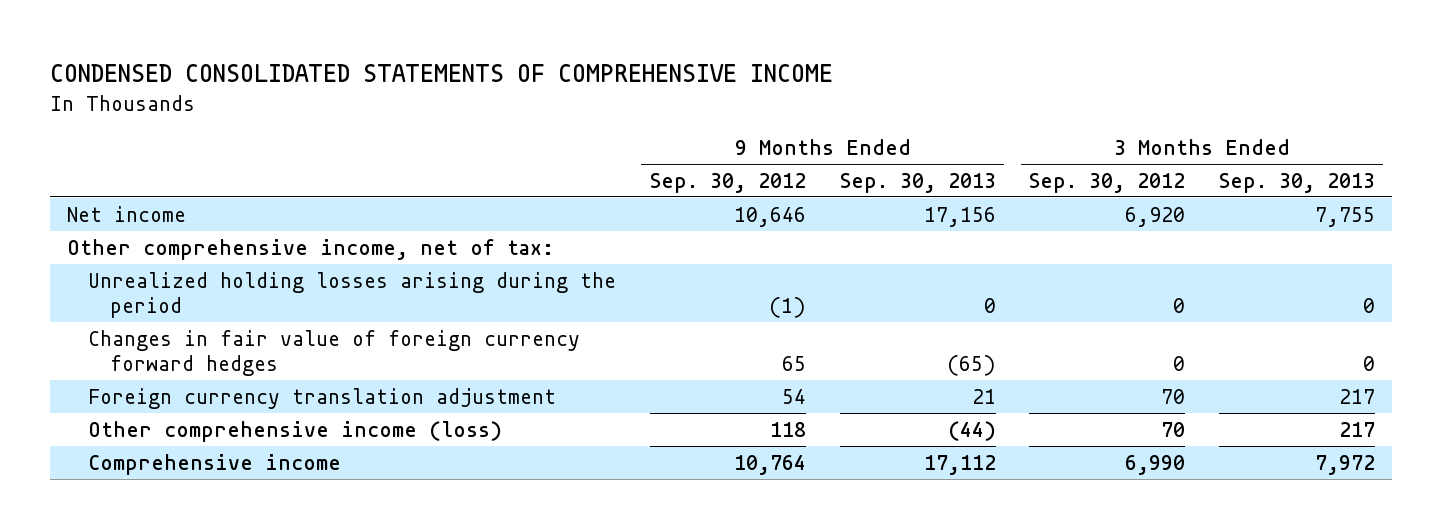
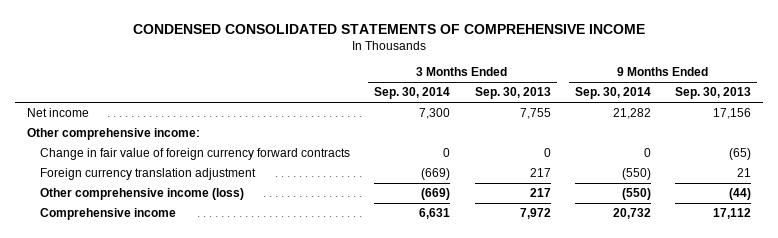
- | 9 Months Ended Sep. 30, 2012 | 9 Months Ended Sep. 30, 2013 | 3 Months Ended Sep. 30, 2012 | 3 Months Ended Sep. 30, 2013
+ | 3 Months Ended Sep. 30, 2014 | 3 Months Ended Sep. 30, 2013 | 9 Months Ended Sep. 30, 2014 | 9 Months Ended Sep. 30, 2013
- Other comprehensive income, net of tax:
- Unrealized holding losses arising during the period | (1) | 0 | 0 | 0
- Changes in fair value of foreign currency forward hedges | 65 | (65) | 0 | 0
+ Other comprehensive income:
+ Change in fair value of foreign currency forward contracts | 0 | 0 | 0 | (65)

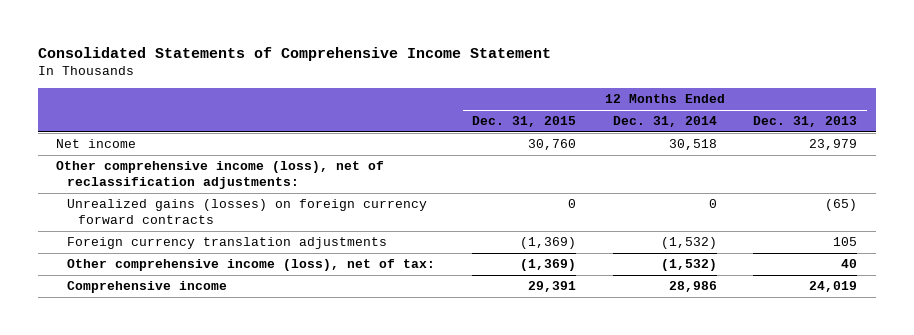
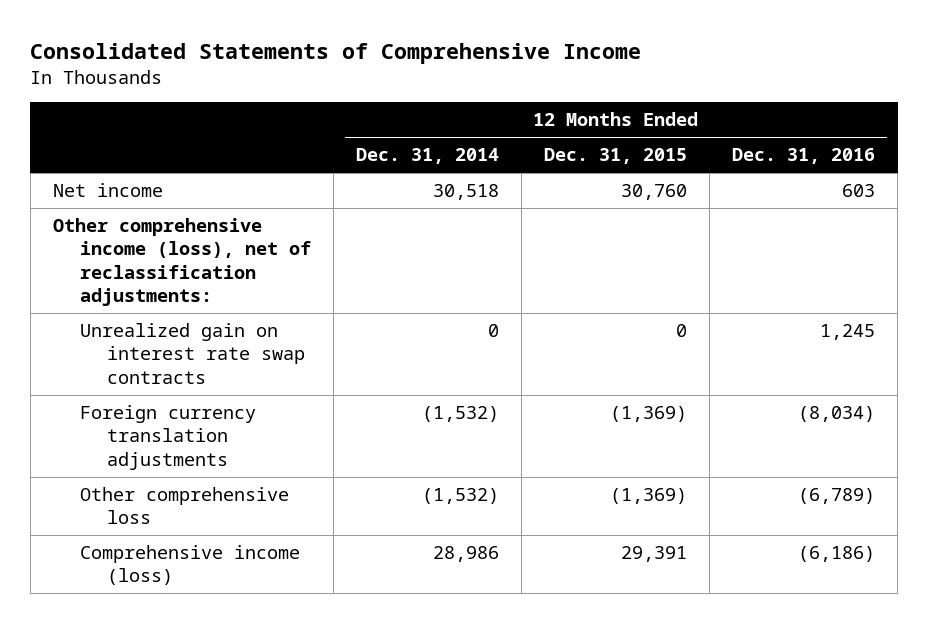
- Consolidated Statements of Comprehensive Income Statement
+ Consolidated Statements of Comprehensive Income
- | 12 Months Ended Dec. 31, 2015 | 12 Months Ended Dec. 31, 2014 | 12 Months Ended Dec. 31, 2013
+ | 12 Months Ended Dec. 31, 2014 | 12 Months Ended Dec. 31, 2015 | 12 Months Ended Dec. 31, 2016
- Unrealized gains (losses) on foreign currency forward contracts | 0 | 0 | (65)
+ Unrealized gain on interest rate swap contracts | 0 | 0 | 1,245
- Other comprehensive income (loss), net of tax: | (1,369) | (1,532) | 40
- Comprehensive income | 29,391 | 28,986 | 24,019
+ Other comprehensive loss | (1,532) | (1,369) | (6,789)
+ Comprehensive income (loss) | 28,986 | 29,391 | (6,186)

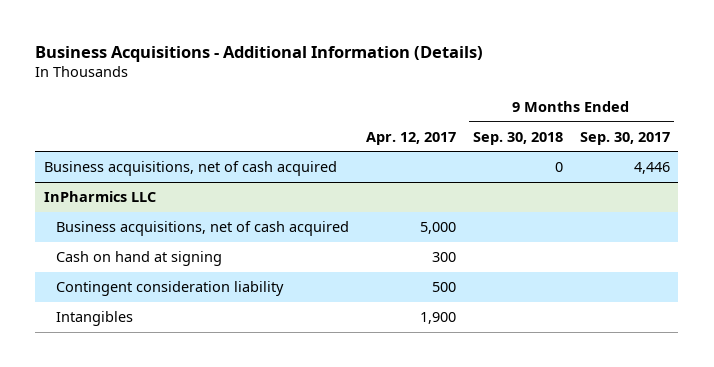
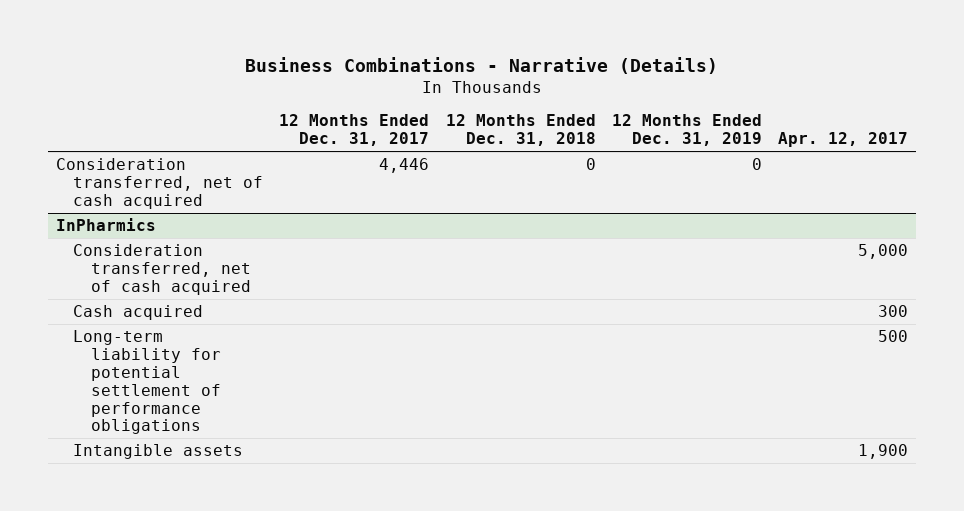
- Business Acquisitions - Additional Information (Details)
+ Business Combinations - Narrative (Details)
- | Apr. 12, 2017 | 9 Months Ended Sep. 30, 2018 | 9 Months Ended Sep. 30, 2017
+ | 12 Months Ended Dec. 31, 2017 | 12 Months Ended Dec. 31, 2018 | 12 Months Ended Dec. 31, 2019 | Apr. 12, 2017
- Business acquisitions, net of cash acquired | | 0 | 4,446
- InPharmics LLC
- Business acquisitions, net of cash acquired | 5,000 | |
- Cash on hand at signing | 300 | |
- Contingent consideration liability | 500 | |
- Intangibles | 1,900 | |
+ Consideration transferred, net of cash acquired | 4,446 | 0 | 0 |
+ InPharmics
+ Consideration transferred, net of cash acquired | | | | 5,000
+ Cash acquired | | | | 300
+ Long-term liability for potential settlement of performance obligations | | | | 500
+ Intangible assets | | | | 1,900

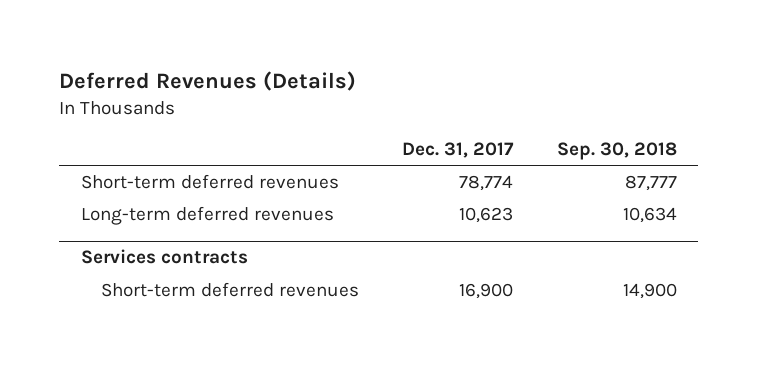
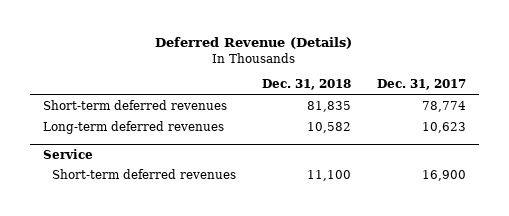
- Deferred Revenues (Details)
+ Deferred Revenue (Details)
- | Dec. 31, 2017 | Sep. 30, 2018
+ | Dec. 31, 2018 | Dec. 31, 2017
- Services contracts
+ Service

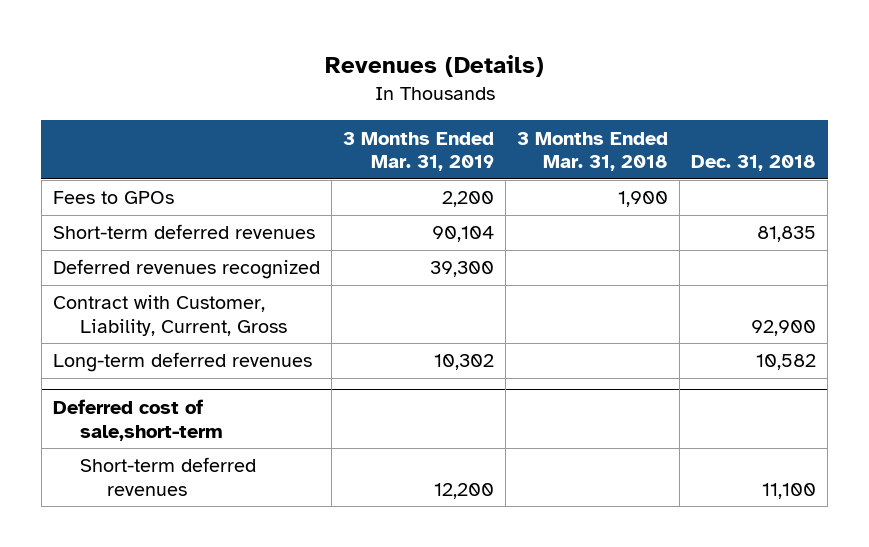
- Deferred Revenue (Details)
+ Revenues (Details)
- | Dec. 31, 2018 | Dec. 31, 2017
+ | 3 Months Ended Mar. 31, 2019 | 3 Months Ended Mar. 31, 2018 | Dec. 31, 2018
+ Fees to GPOs | 2,200 | 1,900 |
+ Deferred revenues recognized | 39,300 | |
+ Contract with Customer, Liability, Current, Gross | | | 92,900
- Service
+ Deferred cost of sale,short-term

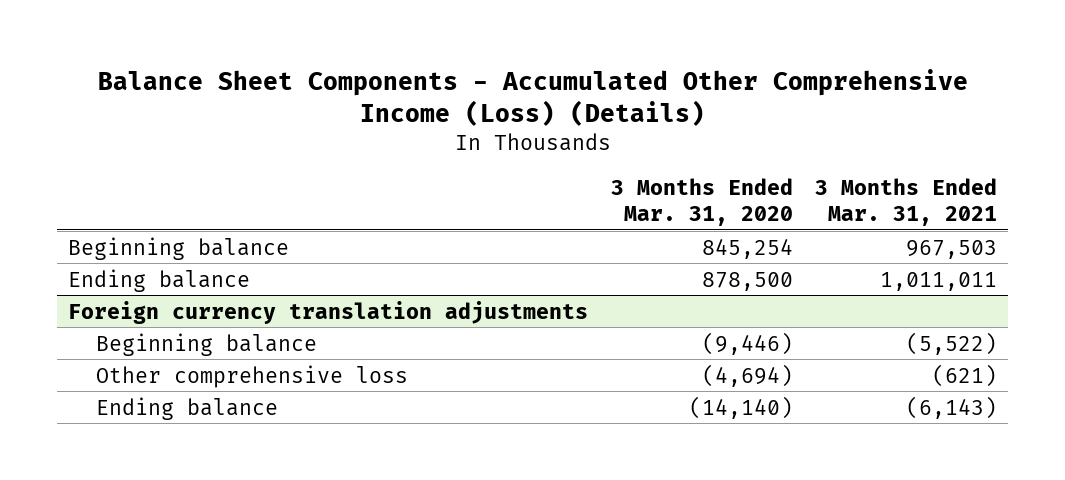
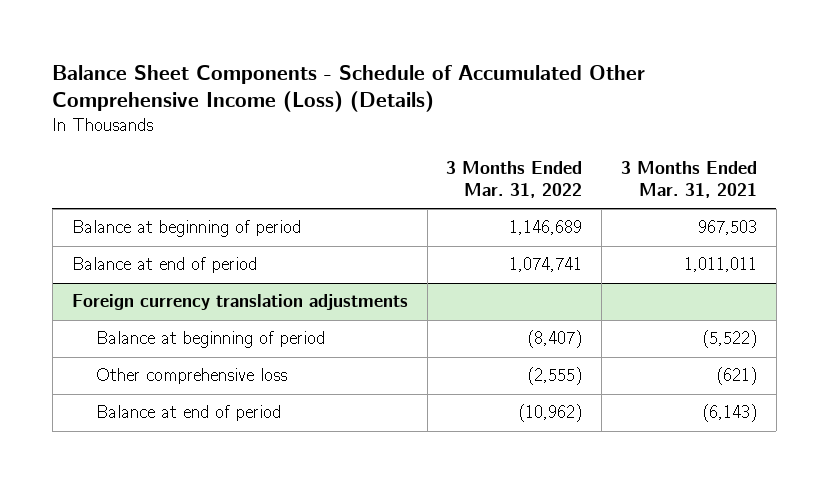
- Balance Sheet Components - Accumulated Other Comprehensive Income (Loss) (Details)
+ Balance Sheet Components - Schedule of Accumulated Other Comprehensive Income (Loss) (Details)
- | 3 Months Ended Mar. 31, 2020 | 3 Months Ended Mar. 31, 2021
+ | 3 Months Ended Mar. 31, 2022 | 3 Months Ended Mar. 31, 2021
- Beginning balance | 845,254 | 967,503
- Ending balance | 878,500 | 1,011,011
+ Balance at beginning of period | 1,146,689 | 967,503
+ Balance at end of period | 1,074,741 | 1,011,011
@ Foreign currency translation adjustments
- Beginning balance | (9,446) | (5,522)
+ Balance at beginning of period | (8,407) | (5,522)
- Ending balance | (14,140) | (6,143)
+ Balance at end of period | (10,962) | (6,143)

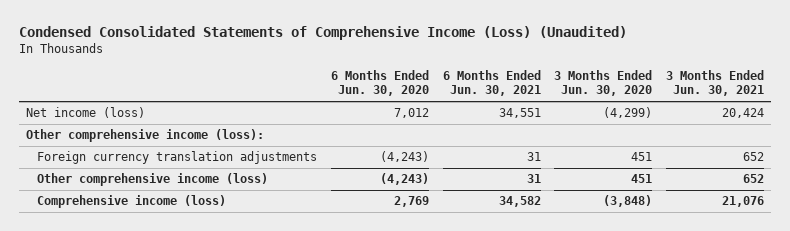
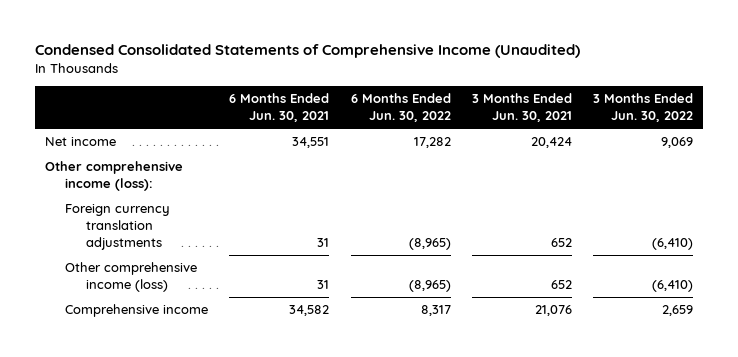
- Condensed Consolidated Statements of Comprehensive Income (Loss) (Unaudited)
+ Condensed Consolidated Statements of Comprehensive Income (Unaudited)
- | 6 Months Ended Jun. 30, 2020 | 6 Months Ended Jun. 30, 2021 | 3 Months Ended Jun. 30, 2020 | 3 Months Ended Jun. 30, 2021
+ | 6 Months Ended Jun. 30, 2021 | 6 Months Ended Jun. 30, 2022 | 3 Months Ended Jun. 30, 2021 | 3 Months Ended Jun. 30, 2022
- Net income (loss) | 7,012 | 34,551 | (4,299) | 20,424
+ Net income | 34,551 | 17,282 | 20,424 | 9,069
- Comprehensive income (loss) | 2,769 | 34,582 | (3,848) | 21,076
+ Comprehensive income | 34,582 | 8,317 | 21,076 | 2,659

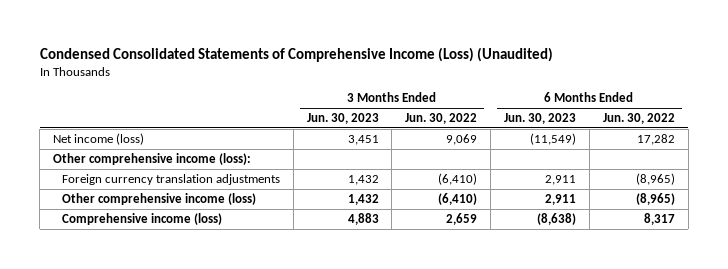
- Condensed Consolidated Statements of Comprehensive Income (Unaudited)
+ Condensed Consolidated Statements of Comprehensive Income (Loss) (Unaudited)
- | 6 Months Ended Jun. 30, 2021 | 6 Months Ended Jun. 30, 2022 | 3 Months Ended Jun. 30, 2021 | 3 Months Ended Jun. 30, 2022
+ | 3 Months Ended Jun. 30, 2023 | 3 Months Ended Jun. 30, 2022 | 6 Months Ended Jun. 30, 2023 | 6 Months Ended Jun. 30, 2022
- Net income | 34,551 | 17,282 | 20,424 | 9,069
+ Net income (loss) | 3,451 | 9,069 | (11,549) | 17,282
- Comprehensive income | 34,582 | 8,317 | 21,076 | 2,659
+ Comprehensive income (loss) | 4,883 | 2,659 | (8,638) | 8,317

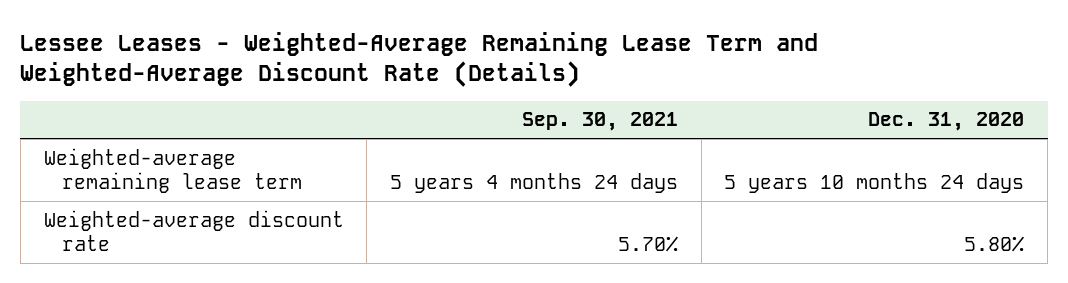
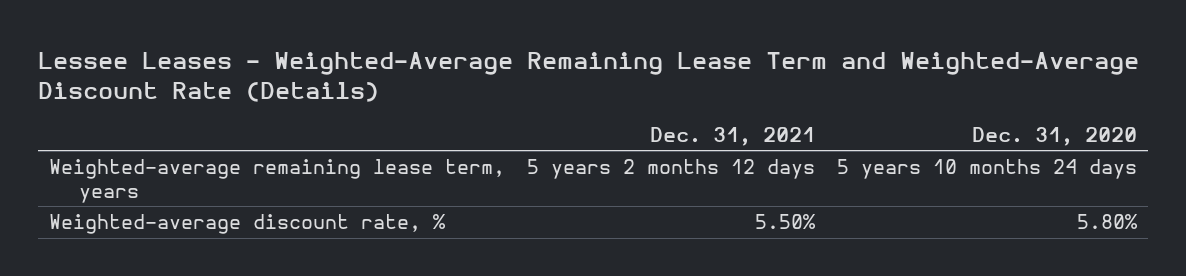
- | Sep. 30, 2021 | Dec. 31, 2020
+ | Dec. 31, 2021 | Dec. 31, 2020
- Weighted-average remaining lease term | 5 years 4 months 24 days | 5 years 10 months 24 days
- Weighted-average discount rate | 5.70% | 5.80%
+ Weighted-average remaining lease term, years | 5 years 2 months 12 days | 5 years 10 months 24 days
+ Weighted-average discount rate, % | 5.50% | 5.80%

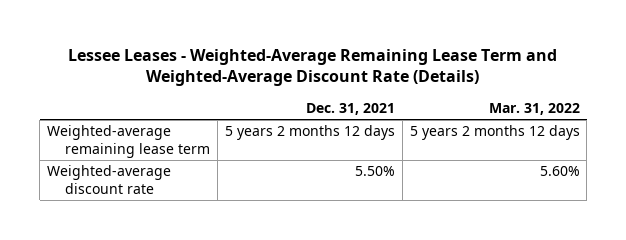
- | Dec. 31, 2021 | Dec. 31, 2020
+ | Dec. 31, 2021 | Mar. 31, 2022
- Weighted-average remaining lease term, years | 5 years 2 months 12 days | 5 years 10 months 24 days
- Weighted-average discount rate, % | 5.50% | 5.80%
+ Weighted-average remaining lease term | 5 years 2 months 12 days | 5 years 2 months 12 days
+ Weighted-average discount rate | 5.50% | 5.60%

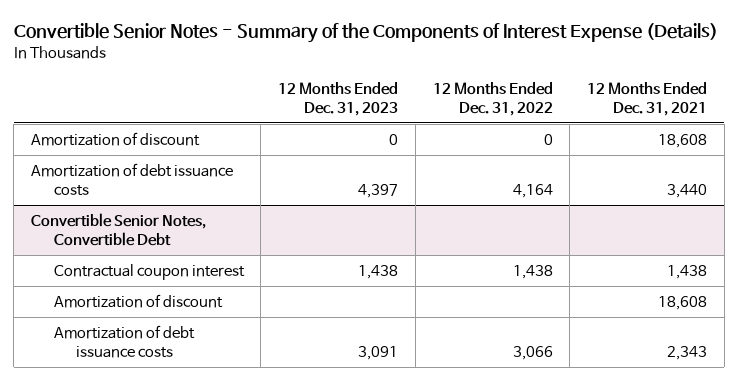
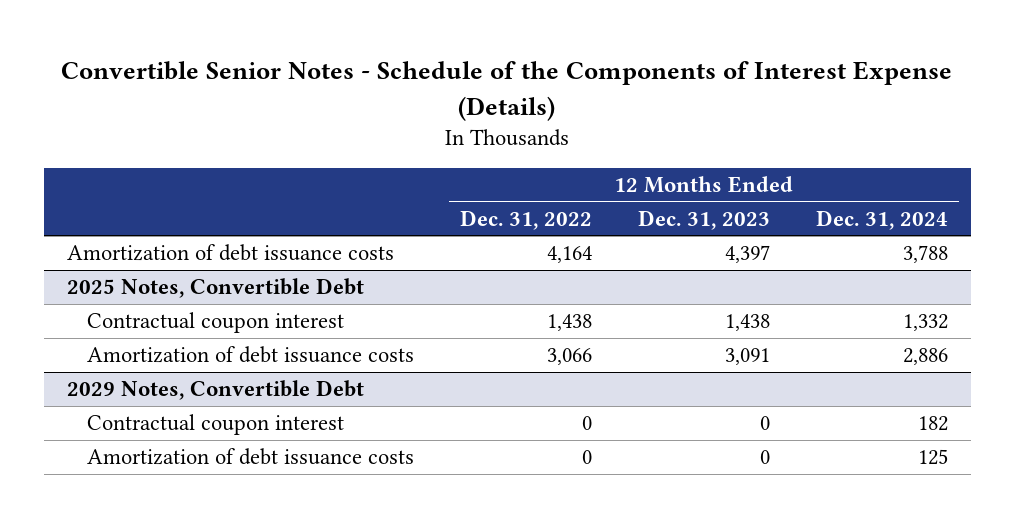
- Convertible Senior Notes - Summary of the Components of Interest Expense (Details)
+ Convertible Senior Notes - Schedule of the Components of Interest Expense (Details)
- | 12 Months Ended Dec. 31, 2023 | 12 Months Ended Dec. 31, 2022 | 12 Months Ended Dec. 31, 2021
+ | 12 Months Ended Dec. 31, 2022 | 12 Months Ended Dec. 31, 2023 | 12 Months Ended Dec. 31, 2024
- Amortization of discount | 0 | 0 | 18,608
- Convertible Senior Notes, Convertible Debt
+ 2025 Notes, Convertible Debt
- Amortization of discount | | | 18,608
+ 2029 Notes, Convertible Debt
+ Contractual coupon interest | 0 | 0 | 182
+ Amortization of debt issuance costs | 0 | 0 | 125

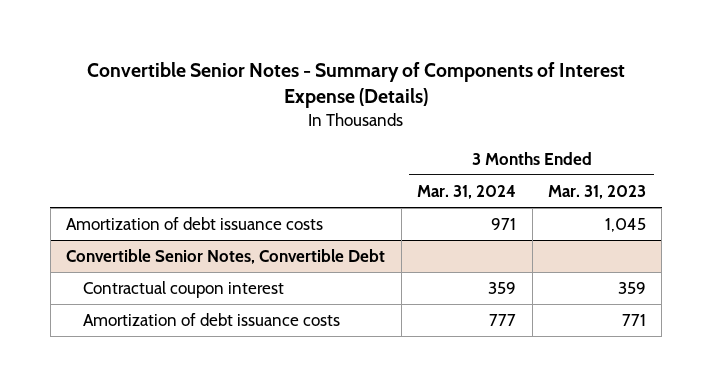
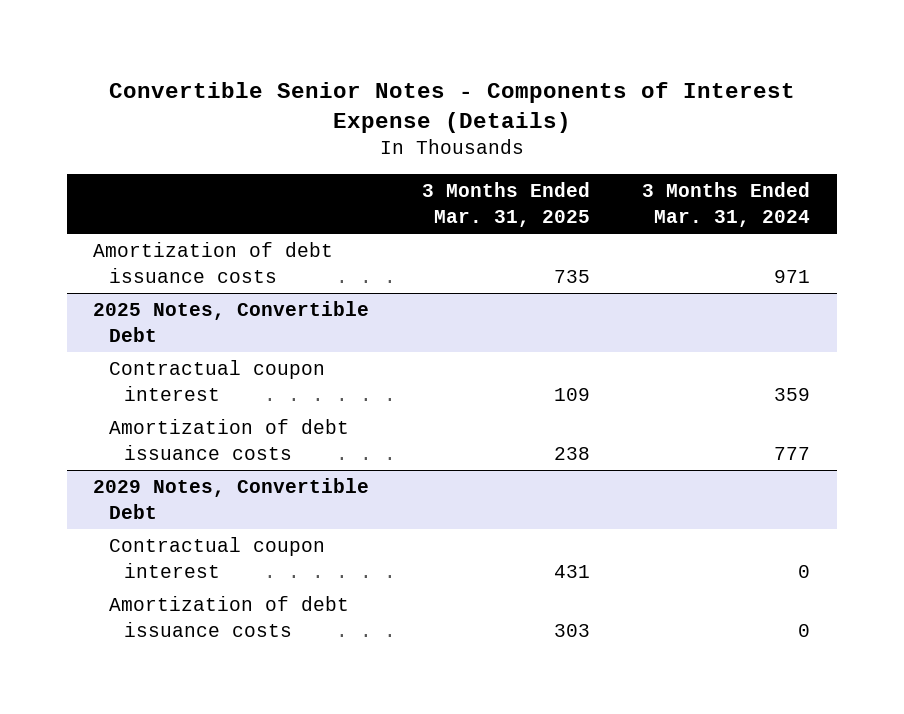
- Convertible Senior Notes - Summary of Components of Interest Expense (Details)
+ Convertible Senior Notes - Components of Interest Expense (Details)
- | 3 Months Ended Mar. 31, 2024 | 3 Months Ended Mar. 31, 2023
+ | 3 Months Ended Mar. 31, 2025 | 3 Months Ended Mar. 31, 2024
- Convertible Senior Notes, Convertible Debt
+ 2025 Notes, Convertible Debt
+ 2029 Notes, Convertible Debt
+ Contractual coupon interest | 431 | 0
+ Amortization of debt issuance costs | 303 | 0

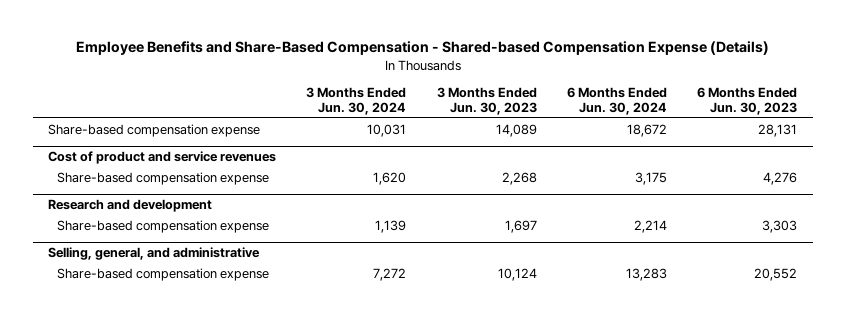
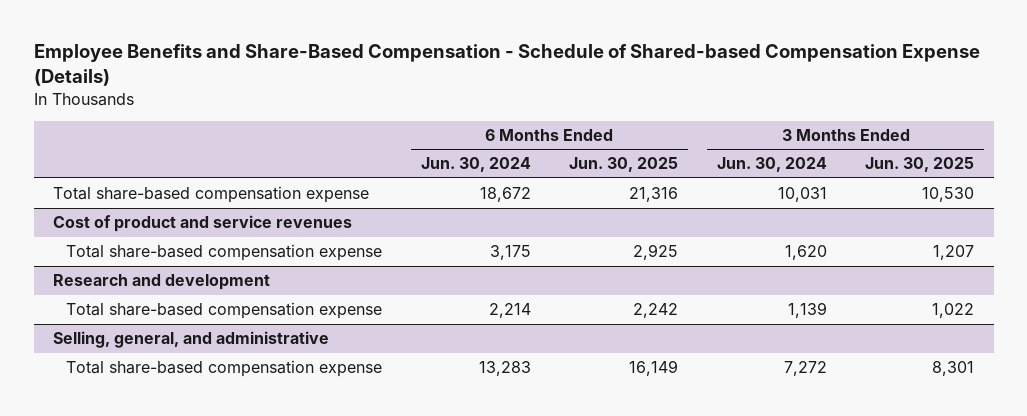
- Employee Benefits and Share-Based Compensation - Shared-based Compensation Expense (Details)
+ Employee Benefits and Share-Based Compensation - Schedule of Shared-based Compensation Expense (Details)
- | 3 Months Ended Jun. 30, 2024 | 3 Months Ended Jun. 30, 2023 | 6 Months Ended Jun. 30, 2024 | 6 Months Ended Jun. 30, 2023
+ | 6 Months Ended Jun. 30, 2024 | 6 Months Ended Jun. 30, 2025 | 3 Months Ended Jun. 30, 2024 | 3 Months Ended Jun. 30, 2025
- Share-based compensation expense | 10,031 | 14,089 | 18,672 | 28,131
+ Total share-based compensation expense | 18,672 | 21,316 | 10,031 | 10,530
@ Cost of product and service revenues
- Share-based compensation expense | 1,620 | 2,268 | 3,175 | 4,276
+ Total share-based compensation expense | 3,175 | 2,925 | 1,620 | 1,207
@ Research and development
- Share-based compensation expense | 1,139 | 1,697 | 2,214 | 3,303
+ Total share-based compensation expense | 2,214 | 2,242 | 1,139 | 1,022
@ Selling, general, and administrative
- Share-based compensation expense | 7,272 | 10,124 | 13,283 | 20,552
+ Total share-based compensation expense | 13,283 | 16,149 | 7,272 | 8,301

